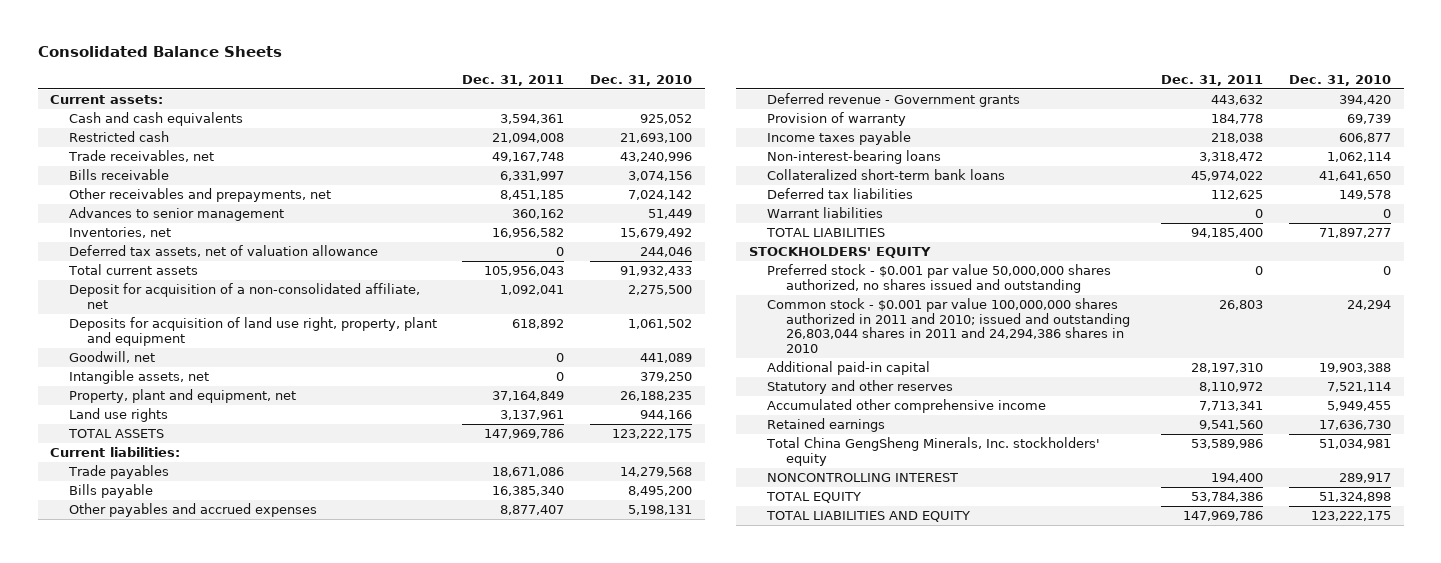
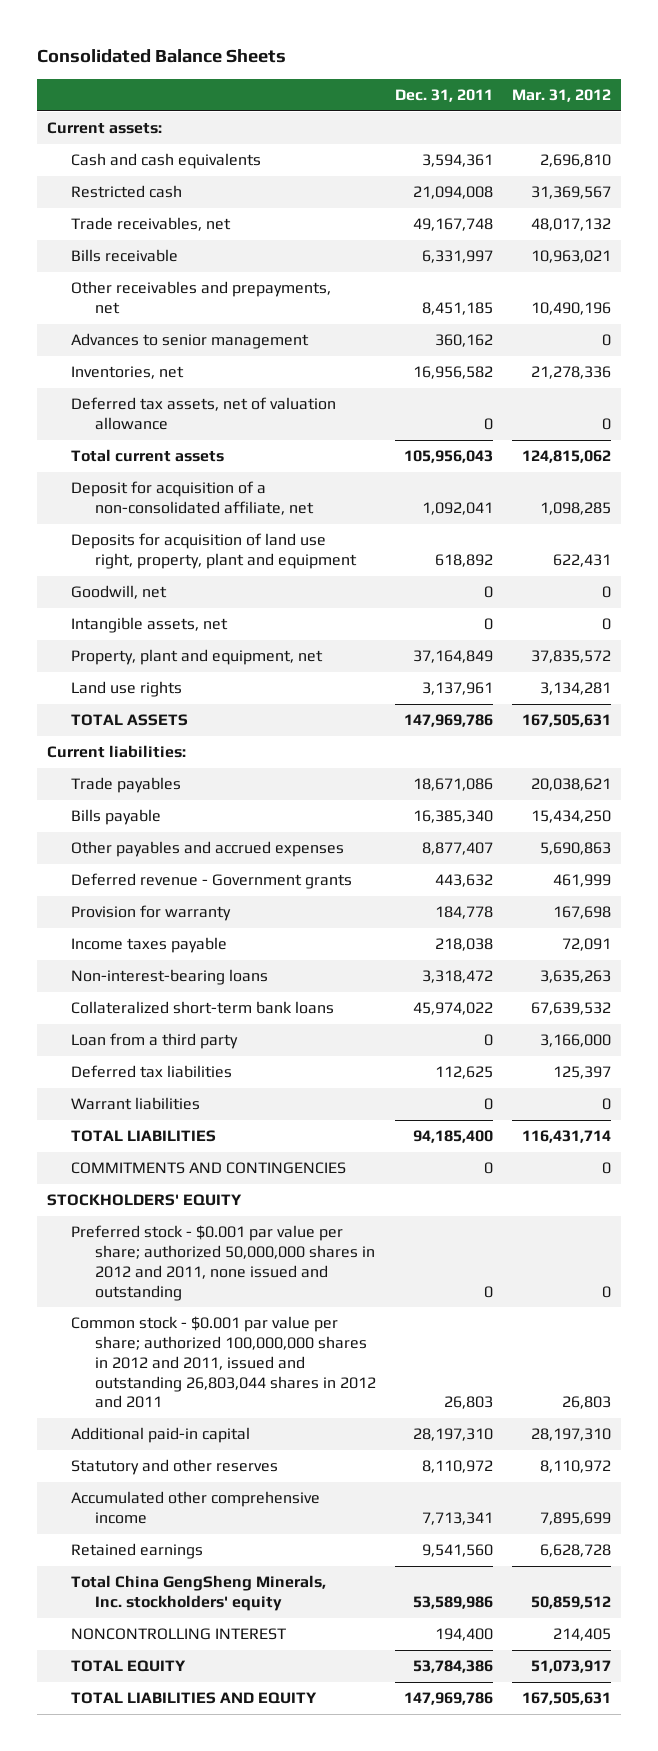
- | Dec. 31, 2011 | Dec. 31, 2010
+ | Dec. 31, 2011 | Mar. 31, 2012
- Provision of warranty | 184,778 | 69,739
+ Provision for warranty | 184,778 | 167,698
+ Loan from a third party | 0 | 3,166,000
+ COMMITMENTS AND CONTINGENCIES | 0 | 0
- Preferred stock - $0.001 par value 50,000,000 shares authorized, no shares issued and outstanding | 0 | 0
- Common stock - $0.001 par value 100,000,000 shares authorized in 2011 and 2010; issued and outstanding 26,803,044 shares in 2011 and 24,294,386 shares in 2010 | 26,803 | 24,294
+ Preferred stock - $0.001 par value per share; authorized 50,000,000 shares in 2012 and 2011, none issued and outstanding | 0 | 0
+ Common stock - $0.001 par value per share; authorized 100,000,000 shares in 2012 and 2011, issued and outstanding 26,803,044 shares in 2012 and 2011 | 26,803 | 26,803

